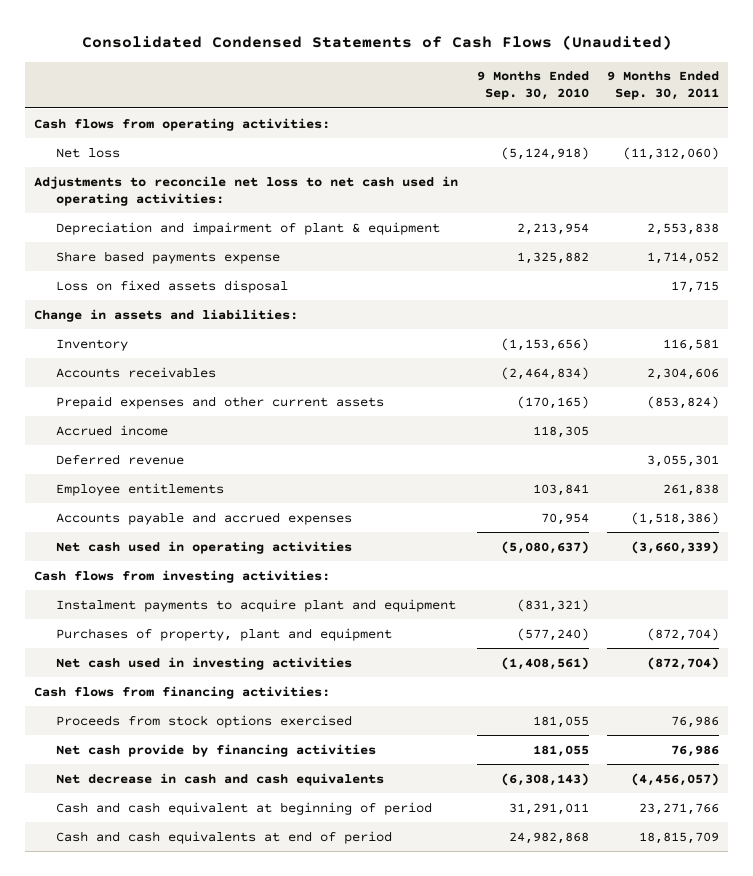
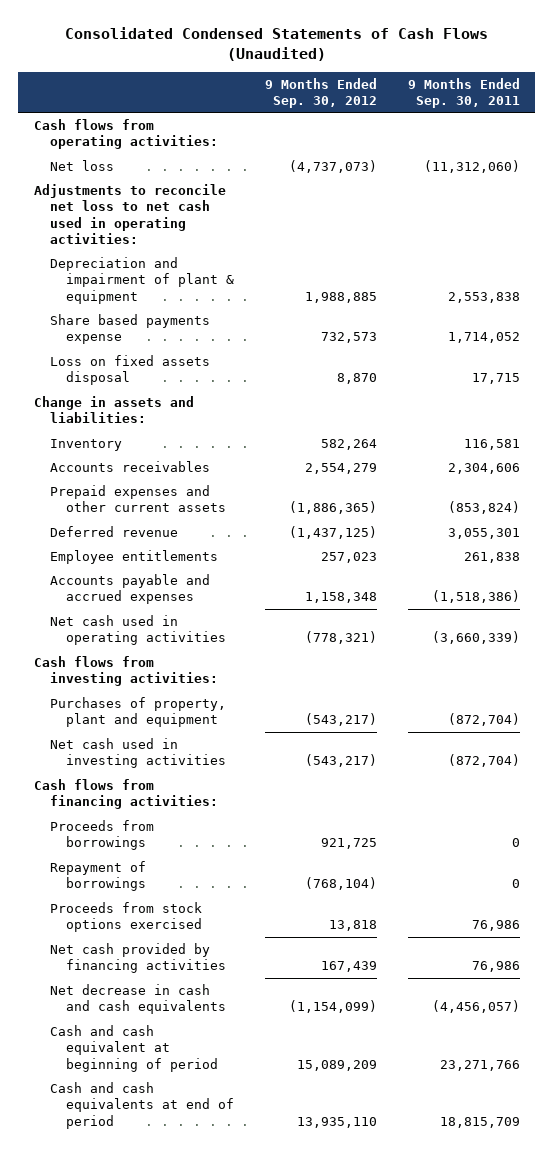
- | 9 Months Ended Sep. 30, 2010 | 9 Months Ended Sep. 30, 2011
+ | 9 Months Ended Sep. 30, 2012 | 9 Months Ended Sep. 30, 2011
- Accrued income | 118,305 |
- Instalment payments to acquire plant and equipment | (831,321) |
+ Proceeds from borrowings | 921,725 | 0
+ Repayment of borrowings | (768,104) | 0
- Net cash provide by financing activities | 181,055 | 76,986
+ Net cash provided by financing activities | 167,439 | 76,986

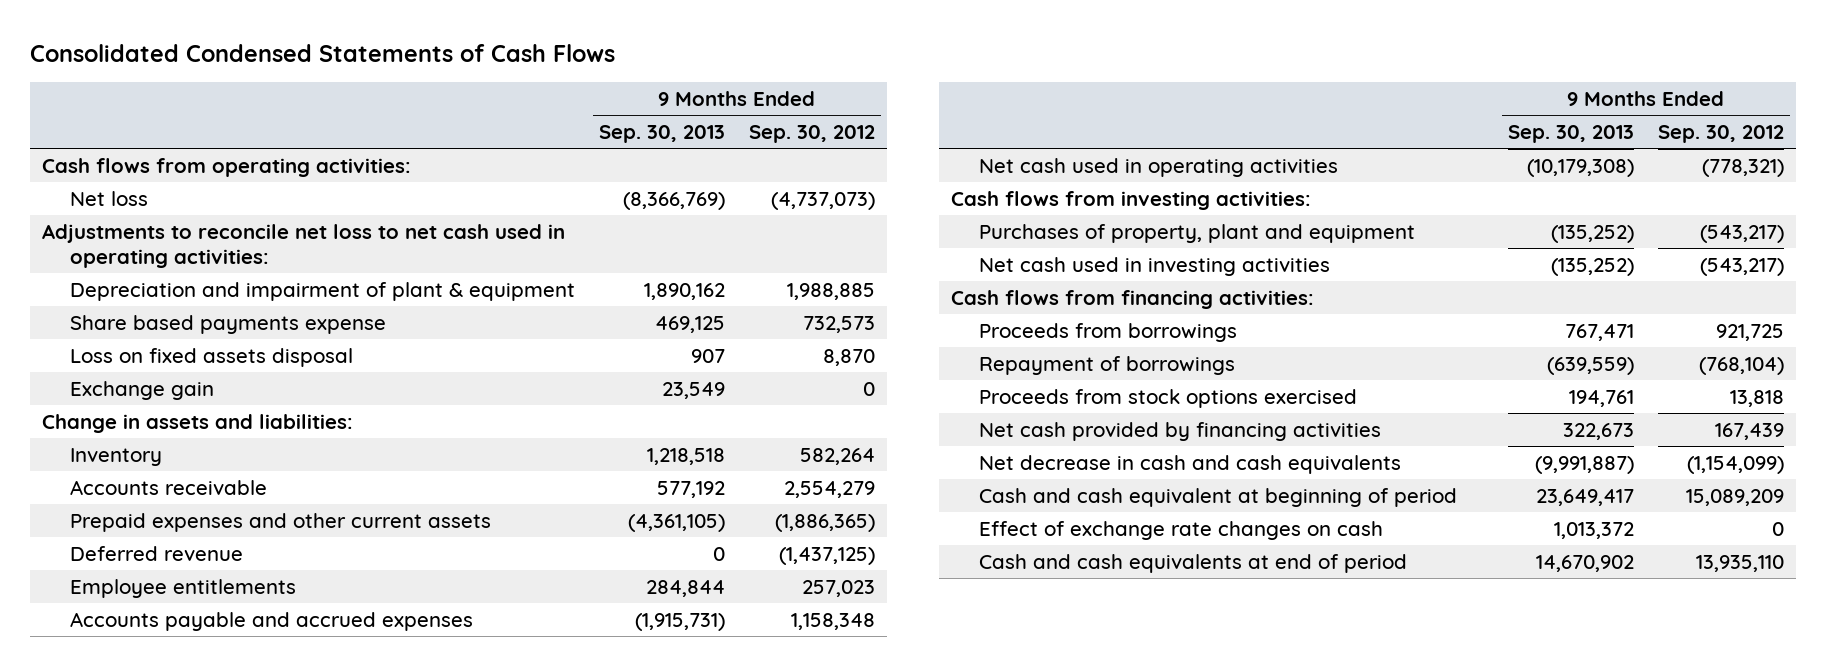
- Consolidated Condensed Statements of Cash Flows (Unaudited)
+ Consolidated Condensed Statements of Cash Flows
- | 9 Months Ended Sep. 30, 2012 | 9 Months Ended Sep. 30, 2011
+ | 9 Months Ended Sep. 30, 2013 | 9 Months Ended Sep. 30, 2012
+ Exchange gain | 23,549 | 0
- Accounts receivables | 2,554,279 | 2,304,606
+ Accounts receivable | 577,192 | 2,554,279
+ Effect of exchange rate changes on cash | 1,013,372 | 0

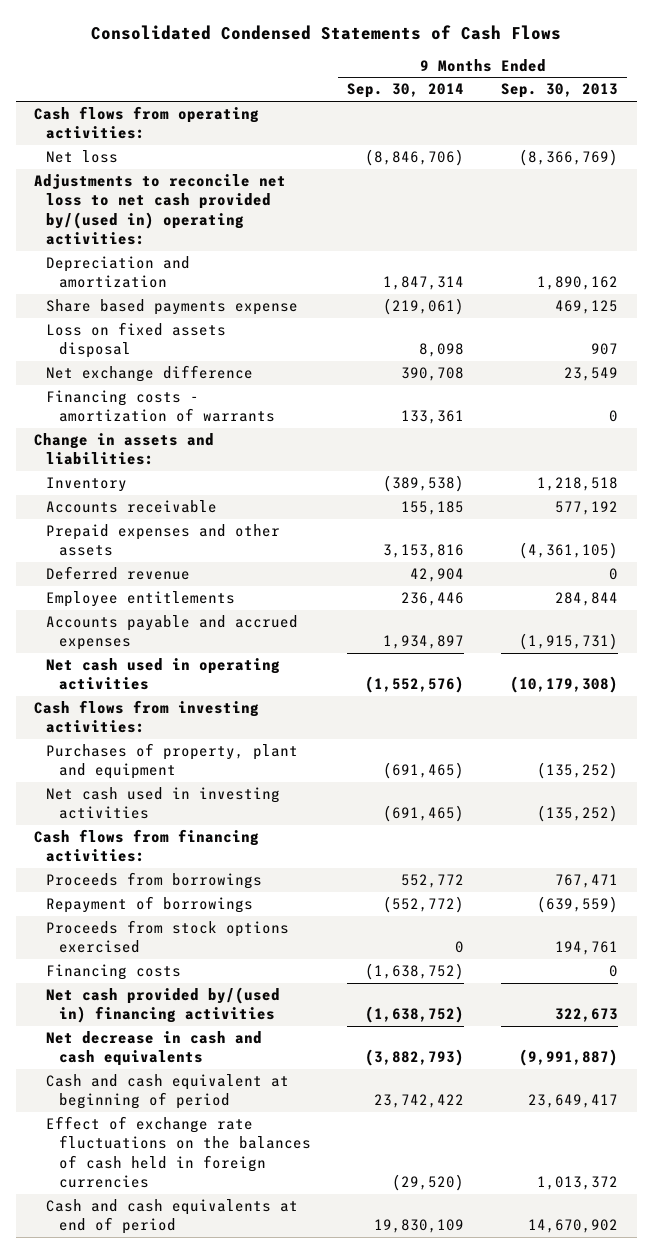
- | 9 Months Ended Sep. 30, 2013 | 9 Months Ended Sep. 30, 2012
+ | 9 Months Ended Sep. 30, 2014 | 9 Months Ended Sep. 30, 2013
- Adjustments to reconcile net loss to net cash used in operating activities:
- Depreciation and impairment of plant & equipment | 1,890,162 | 1,988,885
+ Adjustments to reconcile net loss to net cash provided by/(used in) operating activities:
+ Depreciation and amortization | 1,847,314 | 1,890,162
- Exchange gain | 23,549 | 0
+ Net exchange difference | 390,708 | 23,549
+ Financing costs - amortization of warrants | 133,361 | 0
- Prepaid expenses and other current assets | (4,361,105) | (1,886,365)
+ Prepaid expenses and other assets | 3,153,816 | (4,361,105)
- Net cash provided by financing activities | 322,673 | 167,439
+ Financing costs | (1,638,752) | 0
+ Net cash provided by/(used in) financing activities | (1,638,752) | 322,673
- Effect of exchange rate changes on cash | 1,013,372 | 0
+ Effect of exchange rate fluctuations on the balances of cash held in foreign currencies | (29,520) | 1,013,372

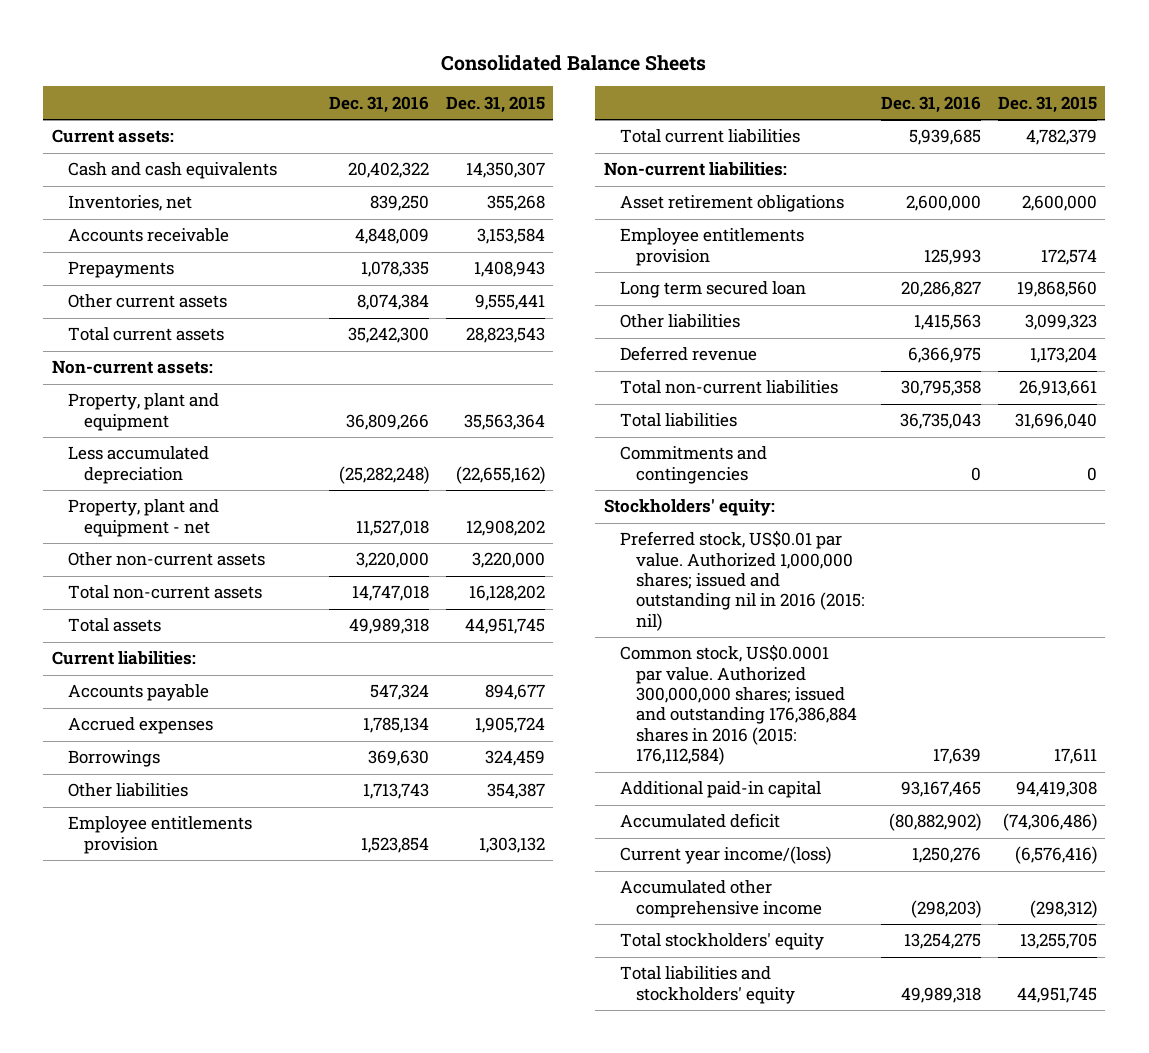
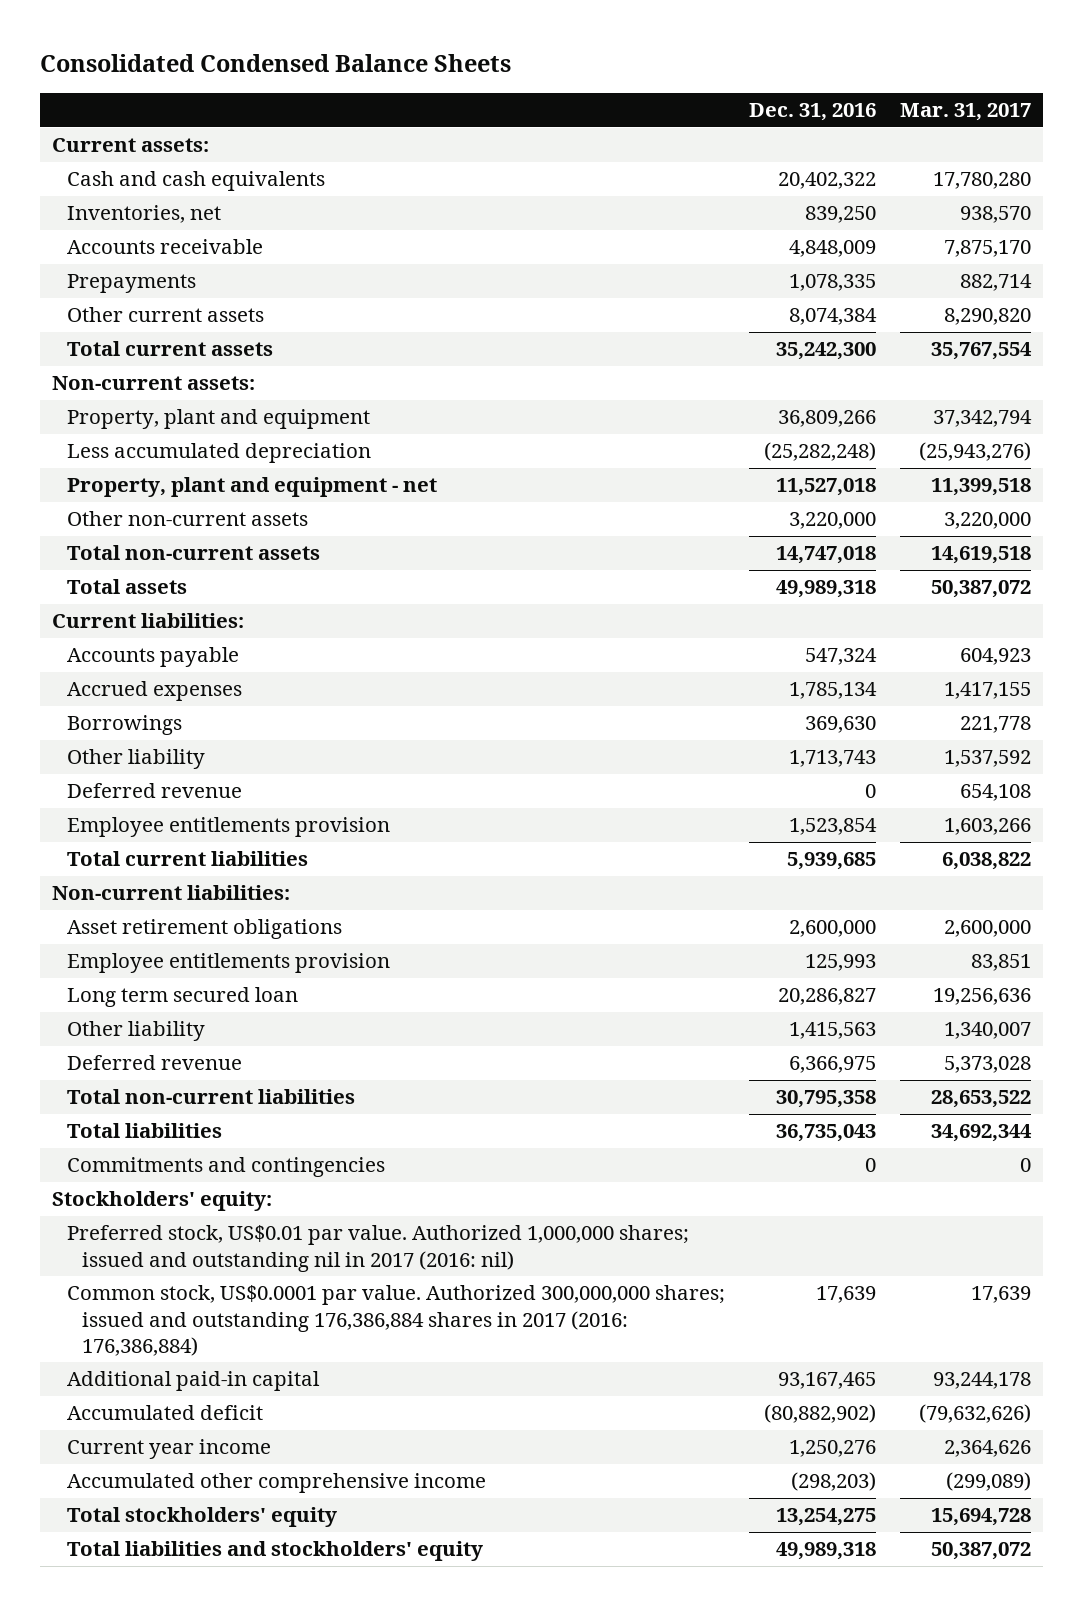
- Consolidated Balance Sheets
+ Consolidated Condensed Balance Sheets
- | Dec. 31, 2016 | Dec. 31, 2015
+ | Dec. 31, 2016 | Mar. 31, 2017
- Other liabilities | 1,713,743 | 354,387
+ Other liability | 1,713,743 | 1,537,592
+ Deferred revenue | 0 | 654,108
- Other liabilities | 1,415,563 | 3,099,323
+ Other liability | 1,415,563 | 1,340,007
- Preferred stock, US$0.01 par value. Authorized 1,000,000 shares; issued and outstanding nil in 2016 (2015: nil)
- Common stock, US$0.0001 par value. Authorized 300,000,000 shares; issued and outstanding 176,386,884 shares in 2016 (2015: 176,112,584) | 17,639 | 17,611
+ Preferred stock, US$0.01 par value. Authorized 1,000,000 shares; issued and outstanding nil in 2017 (2016: nil)
+ Common stock, US$0.0001 par value. Authorized 300,000,000 shares; issued and outstanding 176,386,884 shares in 2017 (2016: 176,386,884) | 17,639 | 17,639
- Current year income/(loss) | 1,250,276 | (6,576,416)
+ Current year income | 1,250,276 | 2,364,626

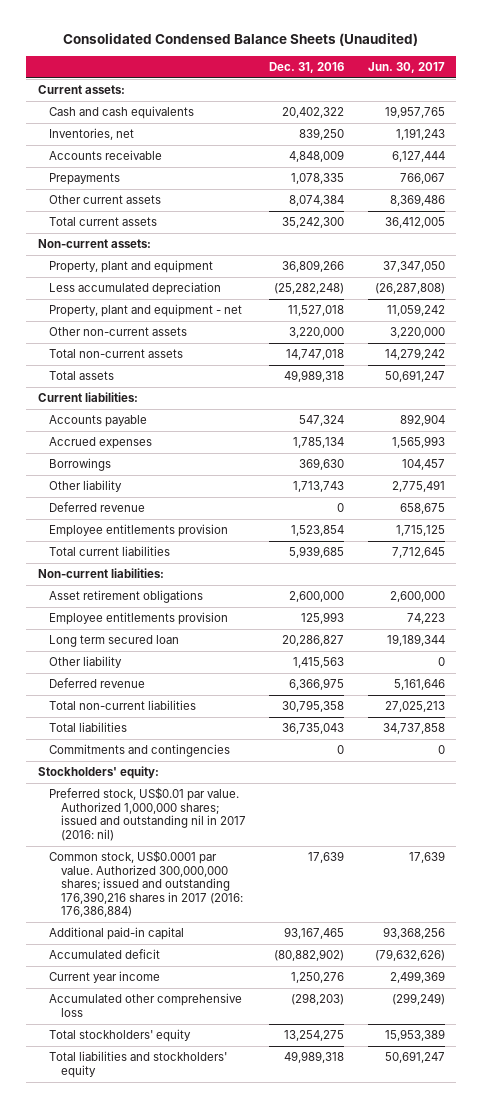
- Consolidated Condensed Balance Sheets
+ Consolidated Condensed Balance Sheets (Unaudited)
- | Dec. 31, 2016 | Mar. 31, 2017
+ | Dec. 31, 2016 | Jun. 30, 2017
- Common stock, US$0.0001 par value. Authorized 300,000,000 shares; issued and outstanding 176,386,884 shares in 2017 (2016: 176,386,884) | 17,639 | 17,639
+ Common stock, US$0.0001 par value. Authorized 300,000,000 shares; issued and outstanding 176,390,216 shares in 2017 (2016: 176,386,884) | 17,639 | 17,639
- Accumulated other comprehensive income | (298,203) | (299,089)
+ Accumulated other comprehensive loss | (298,203) | (299,249)

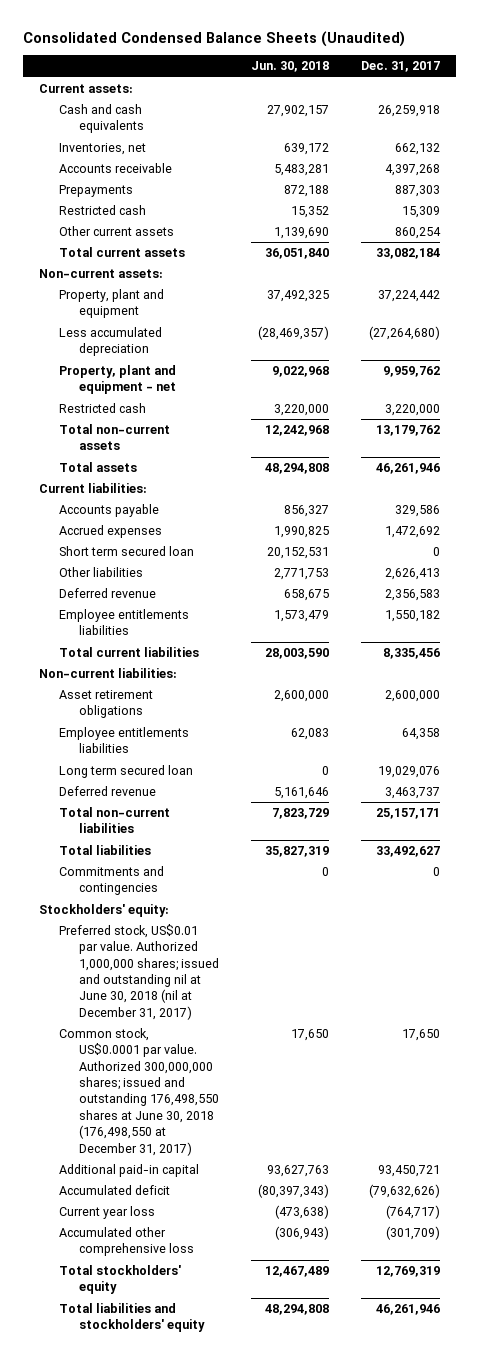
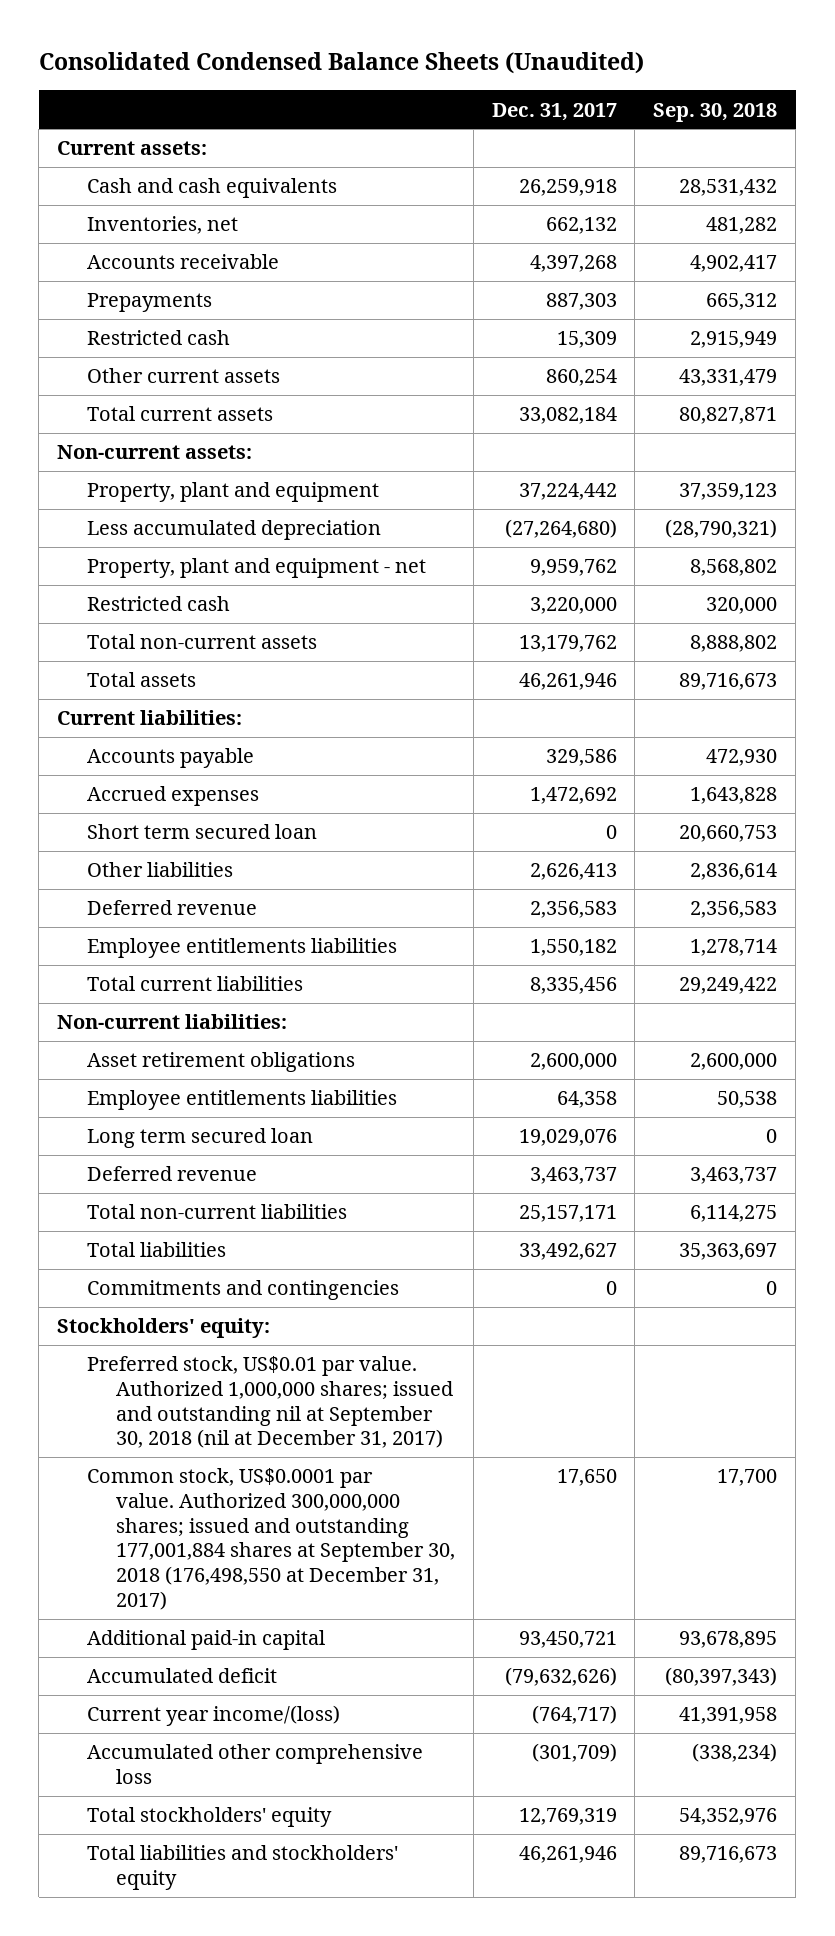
- | Jun. 30, 2018 | Dec. 31, 2017
+ | Dec. 31, 2017 | Sep. 30, 2018
- Preferred stock, US$0.01 par value. Authorized 1,000,000 shares; issued and outstanding nil at June 30, 2018 (nil at December 31, 2017)
- Common stock, US$0.0001 par value. Authorized 300,000,000 shares; issued and outstanding 176,498,550 shares at June 30, 2018 (176,498,550 at December 31, 2017) | 17,650 | 17,650
+ Preferred stock, US$0.01 par value. Authorized 1,000,000 shares; issued and outstanding nil at September 30, 2018 (nil at December 31, 2017)
+ Common stock, US$0.0001 par value. Authorized 300,000,000 shares; issued and outstanding 177,001,884 shares at September 30, 2018 (176,498,550 at December 31, 2017) | 17,650 | 17,700
- Current year loss | (473,638) | (764,717)
+ Current year income/(loss) | (764,717) | 41,391,958

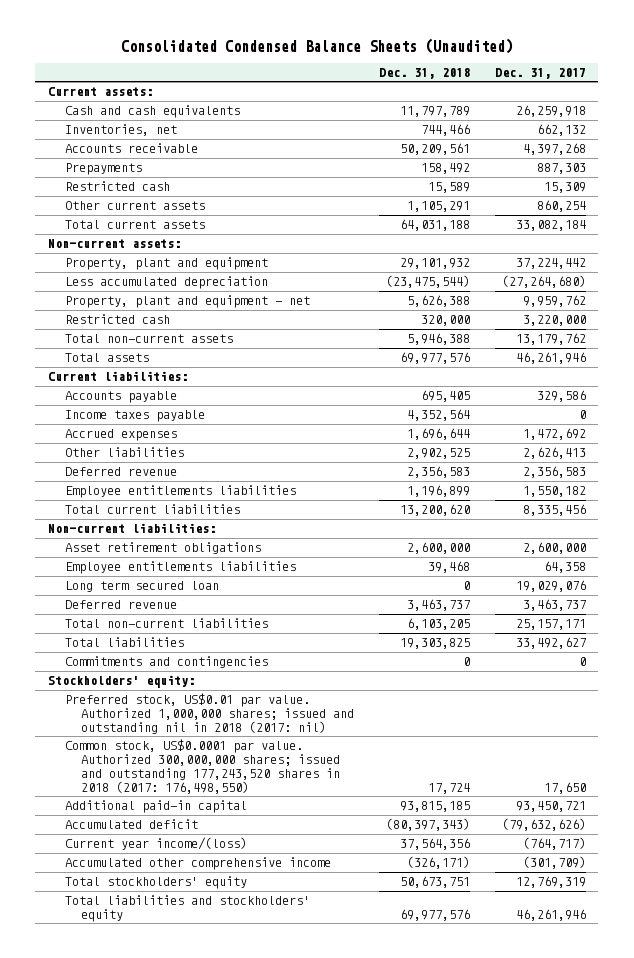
- | Dec. 31, 2017 | Sep. 30, 2018
+ | Dec. 31, 2018 | Dec. 31, 2017
+ Income taxes payable | 4,352,564 | 0
- Short term secured loan | 0 | 20,660,753
- Preferred stock, US$0.01 par value. Authorized 1,000,000 shares; issued and outstanding nil at September 30, 2018 (nil at December 31, 2017)
- Common stock, US$0.0001 par value. Authorized 300,000,000 shares; issued and outstanding 177,001,884 shares at September 30, 2018 (176,498,550 at December 31, 2017) | 17,650 | 17,700
+ Preferred stock, US$0.01 par value. Authorized 1,000,000 shares; issued and outstanding nil in 2018 (2017: nil)
+ Common stock, US$0.0001 par value. Authorized 300,000,000 shares; issued and outstanding 177,243,520 shares in 2018 (2017: 176,498,550) | 17,724 | 17,650
- Accumulated other comprehensive loss | (301,709) | (338,234)
+ Accumulated other comprehensive income | (326,171) | (301,709)

